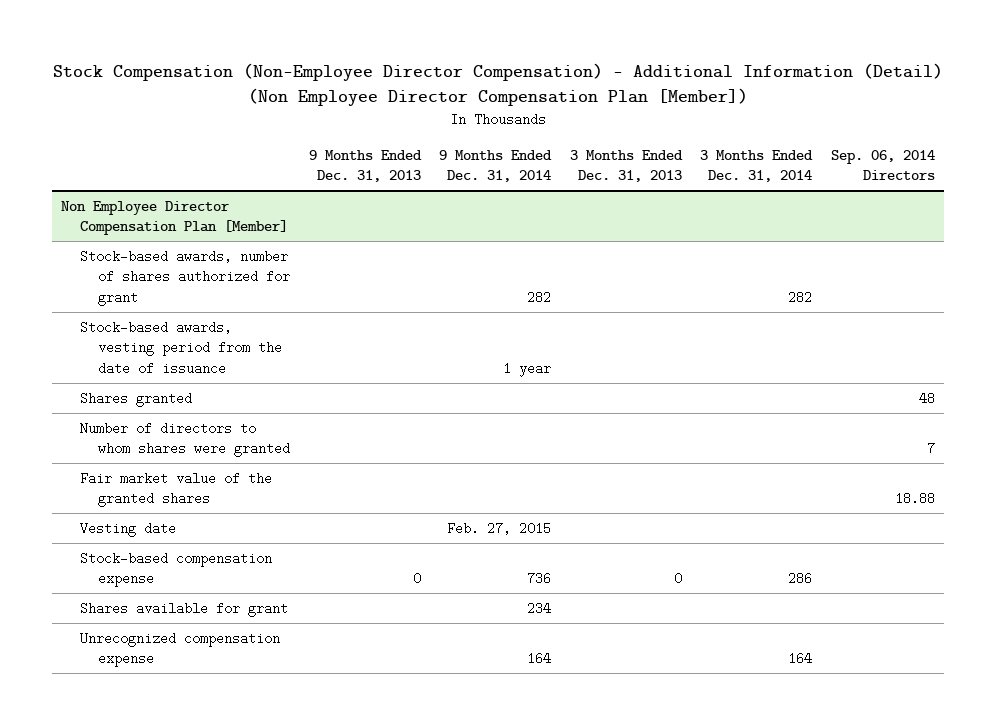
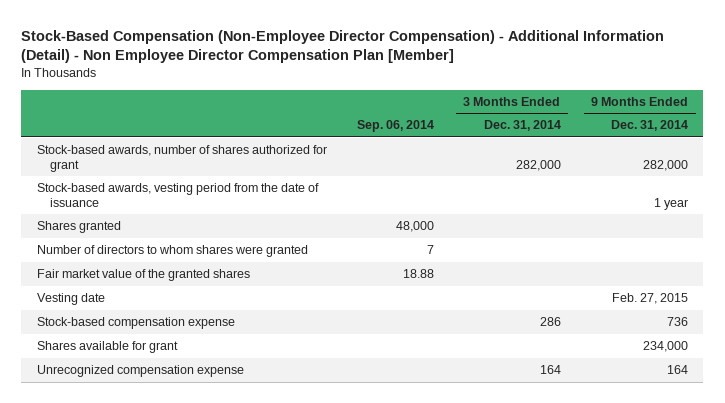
- Stock Compensation (Non-Employee Director Compensation) - Additional Information (Detail) (Non Employee Director Compensation Plan [Member])
+ Stock-Based Compensation (Non-Employee Director Compensation) - Additional Information (Detail) - Non Employee Director Compensation Plan [Member]
- | 9 Months Ended Dec. 31, 2013 | 9 Months Ended Dec. 31, 2014 | 3 Months Ended Dec. 31, 2013 | 3 Months Ended Dec. 31, 2014 | Sep. 06, 2014 Directors
+ | Sep. 06, 2014 | 3 Months Ended Dec. 31, 2014 | 9 Months Ended Dec. 31, 2014
- Non Employee Director Compensation Plan [Member]
- Stock-based awards, number of shares authorized for grant | | 282 | | 282 |
+ Stock-based awards, number of shares authorized for grant | | 282,000 | 282,000
- Shares available for grant | | 234 | | |
+ Shares available for grant | | | 234,000

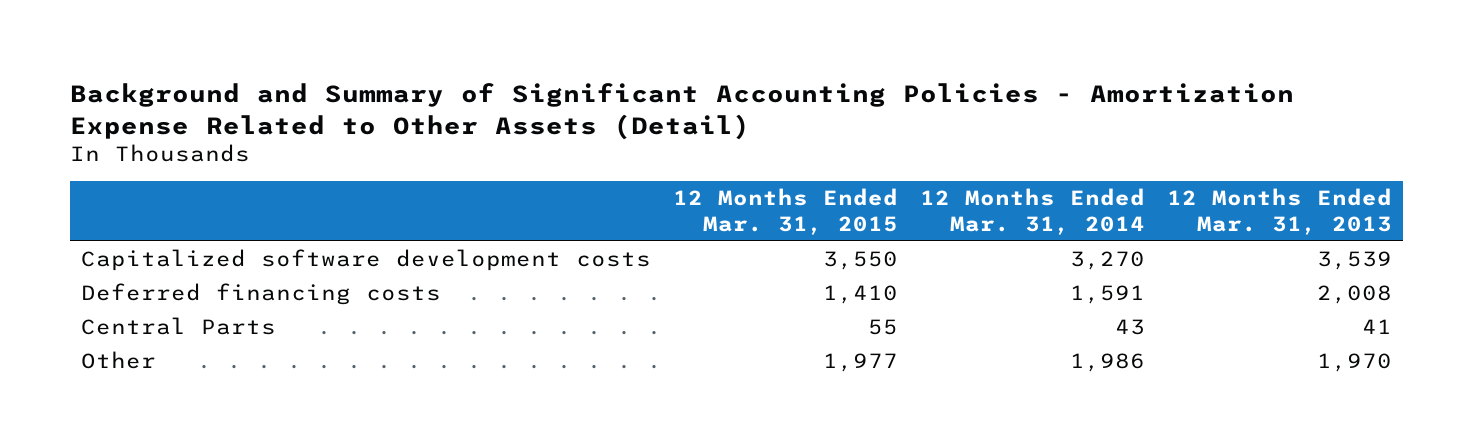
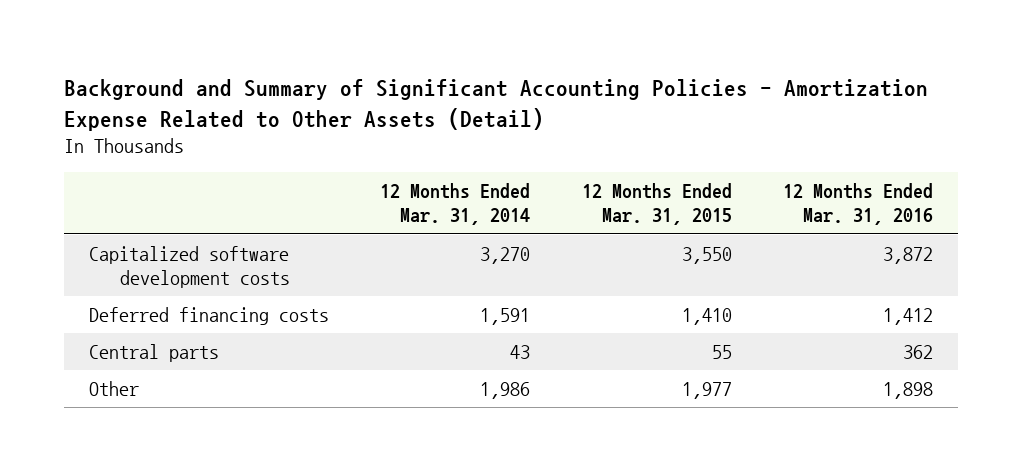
- | 12 Months Ended Mar. 31, 2015 | 12 Months Ended Mar. 31, 2014 | 12 Months Ended Mar. 31, 2013
+ | 12 Months Ended Mar. 31, 2014 | 12 Months Ended Mar. 31, 2015 | 12 Months Ended Mar. 31, 2016
- Central Parts | 55 | 43 | 41
+ Central parts | 43 | 55 | 362

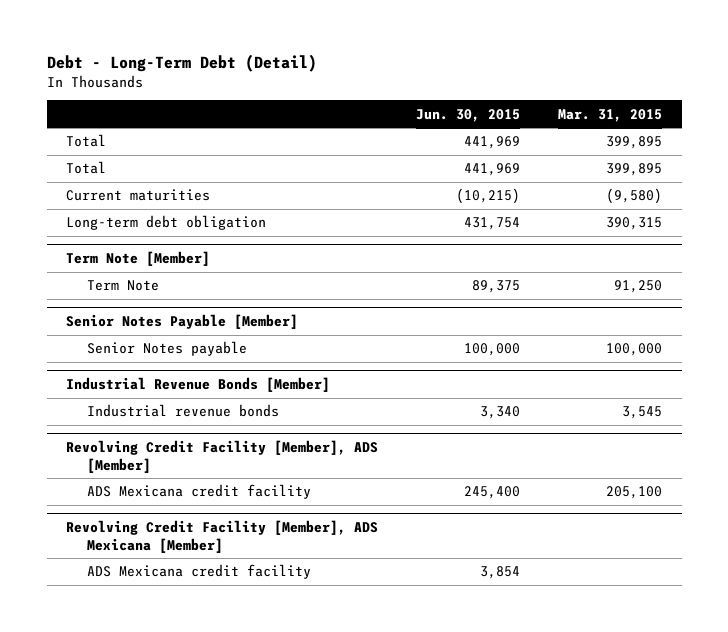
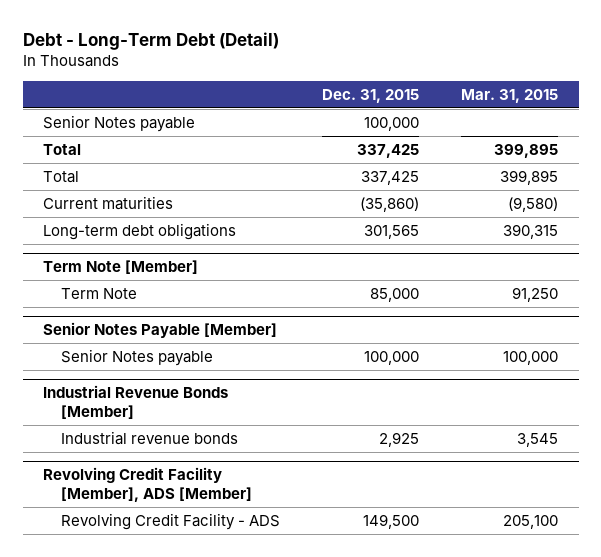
- | Jun. 30, 2015 | Mar. 31, 2015
+ | Dec. 31, 2015 | Mar. 31, 2015
+ Senior Notes payable | 100,000 |
- Long-term debt obligation | 431,754 | 390,315
+ Long-term debt obligations | 301,565 | 390,315
@ Revolving Credit Facility [Member], ADS [Member]
- ADS Mexicana credit facility | 245,400 | 205,100
- Revolving Credit Facility [Member], ADS Mexicana [Member]
- ADS Mexicana credit facility | 3,854 |
@ Revolving Credit Facility [Member], ADS [Member]
+ Revolving Credit Facility - ADS | 149,500 | 205,100

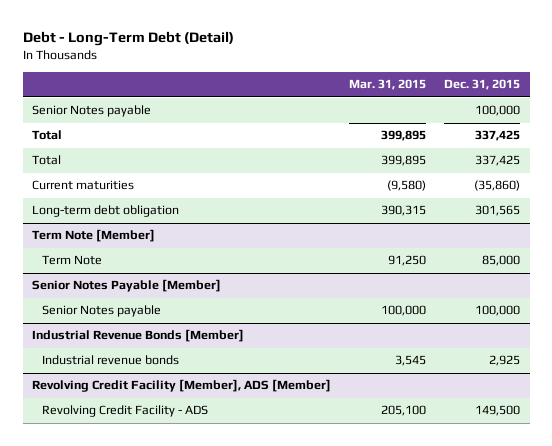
- | Dec. 31, 2015 | Mar. 31, 2015
+ | Mar. 31, 2015 | Dec. 31, 2015
- Long-term debt obligations | 301,565 | 390,315
+ Long-term debt obligation | 390,315 | 301,565

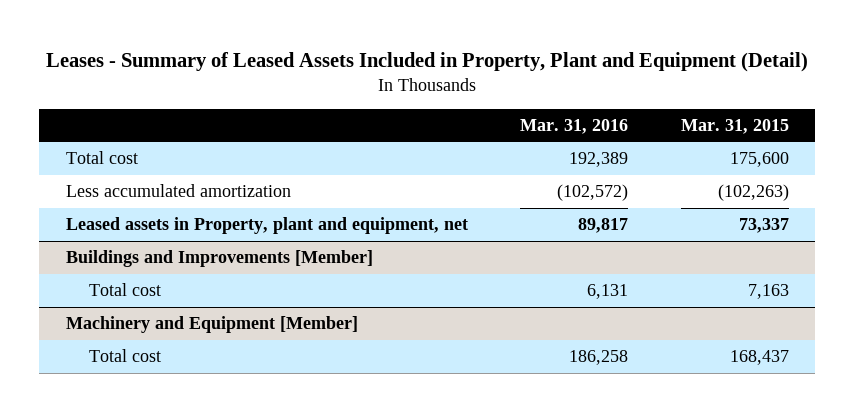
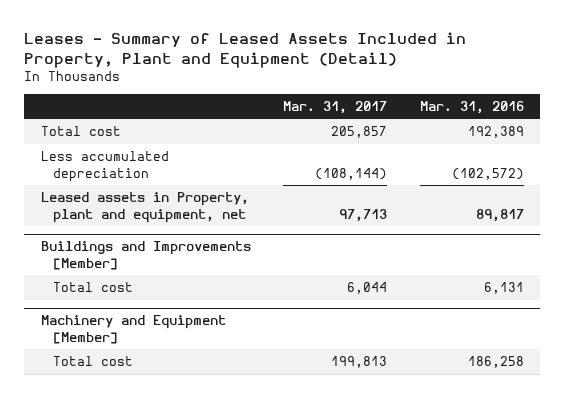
- | Mar. 31, 2016 | Mar. 31, 2015
+ | Mar. 31, 2017 | Mar. 31, 2016
- Less accumulated amortization | (102,572) | (102,263)
+ Less accumulated depreciation | (108,144) | (102,572)

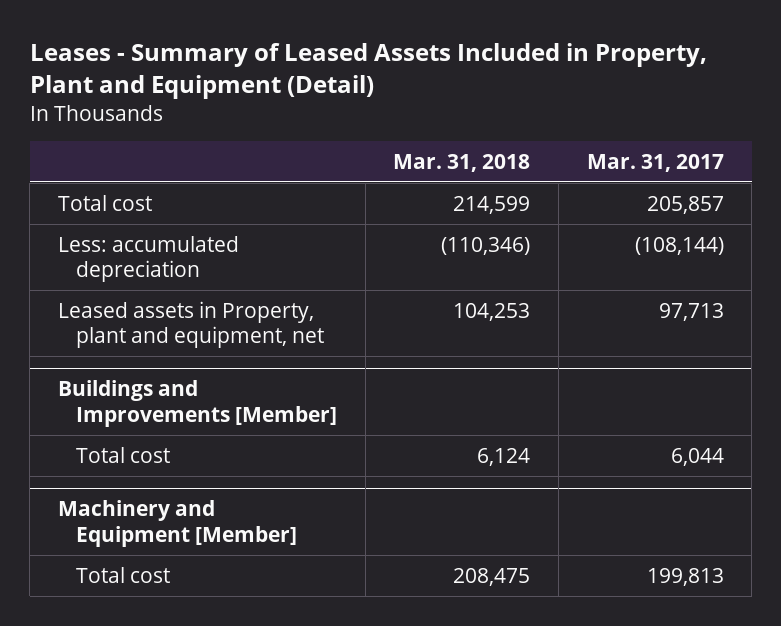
- | Mar. 31, 2017 | Mar. 31, 2016
+ | Mar. 31, 2018 | Mar. 31, 2017
- Less accumulated depreciation | (108,144) | (102,572)
+ Less: accumulated depreciation | (110,346) | (108,144)

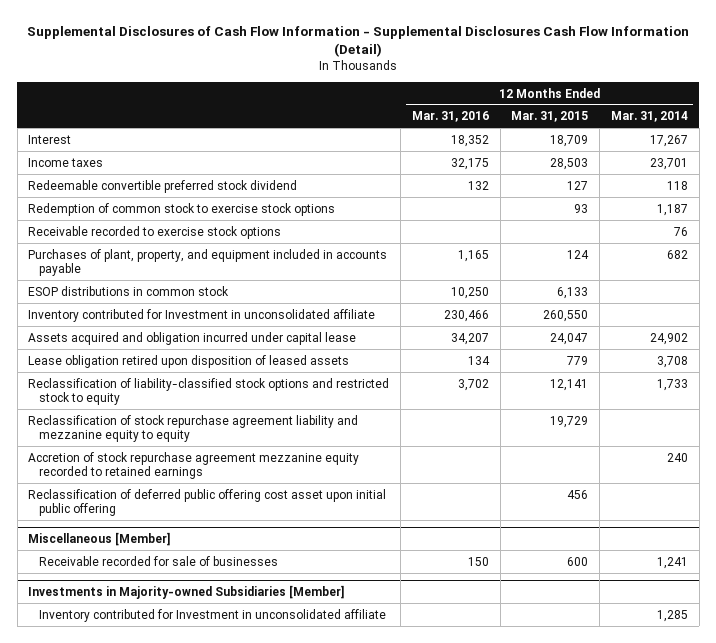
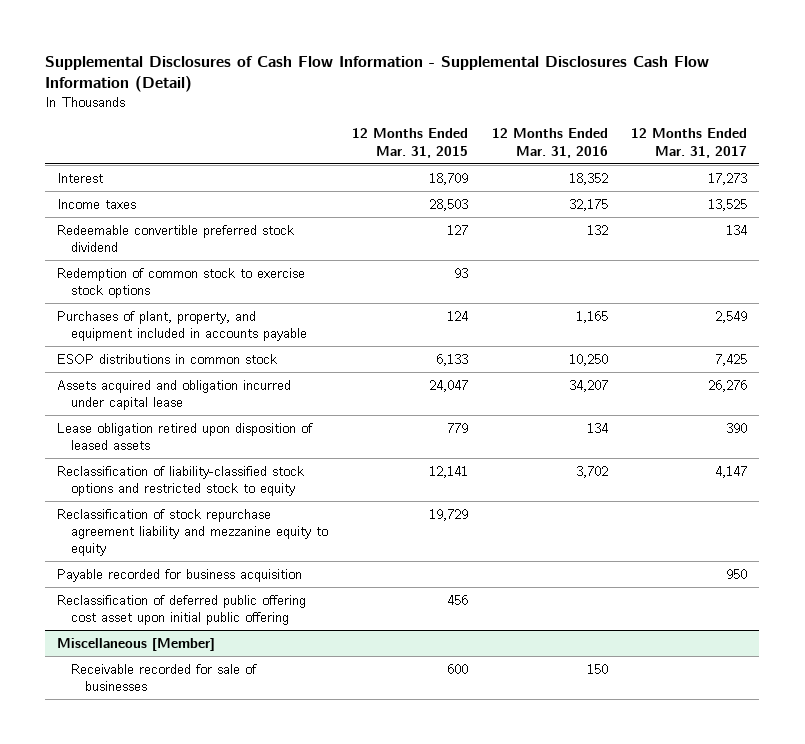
- | 12 Months Ended Mar. 31, 2016 | 12 Months Ended Mar. 31, 2015 | 12 Months Ended Mar. 31, 2014
+ | 12 Months Ended Mar. 31, 2015 | 12 Months Ended Mar. 31, 2016 | 12 Months Ended Mar. 31, 2017
- Receivable recorded to exercise stock options | | | 76
- Inventory contributed for Investment in unconsolidated affiliate | 230,466 | 260,550 |
- Accretion of stock repurchase agreement mezzanine equity recorded to retained earnings | | | 240
+ Payable recorded for business acquisition | | | 950
- Investments in Majority-owned Subsidiaries [Member]
- Inventory contributed for Investment in unconsolidated affiliate | | | 1,285

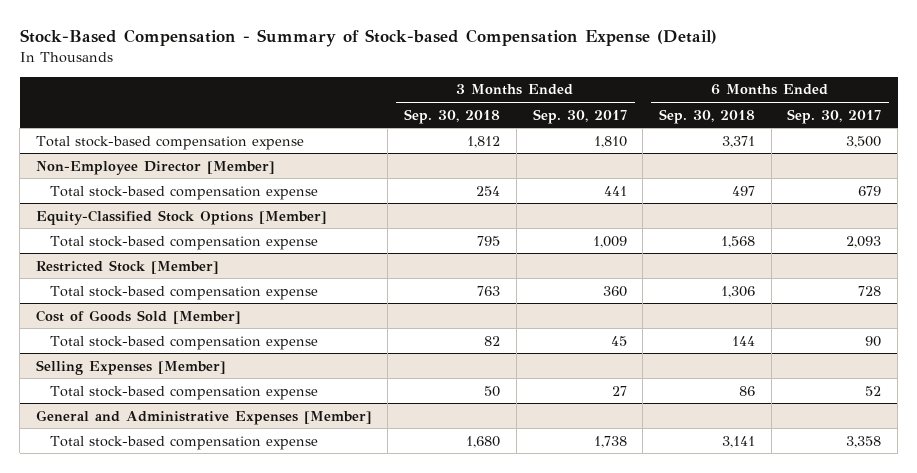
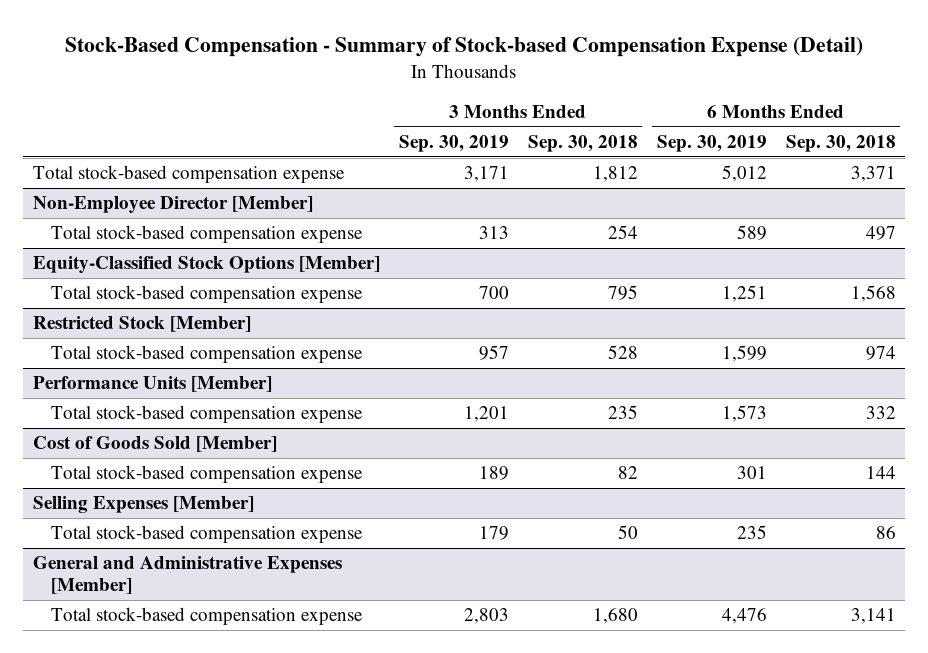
- | 3 Months Ended Sep. 30, 2018 | 3 Months Ended Sep. 30, 2017 | 6 Months Ended Sep. 30, 2018 | 6 Months Ended Sep. 30, 2017
+ | 3 Months Ended Sep. 30, 2019 | 3 Months Ended Sep. 30, 2018 | 6 Months Ended Sep. 30, 2019 | 6 Months Ended Sep. 30, 2018
@ Restricted Stock [Member]
- Total stock-based compensation expense | 763 | 360 | 1,306 | 728
+ Total stock-based compensation expense | 957 | 528 | 1,599 | 974
+ Performance Units [Member]
+ Total stock-based compensation expense | 1,201 | 235 | 1,573 | 332

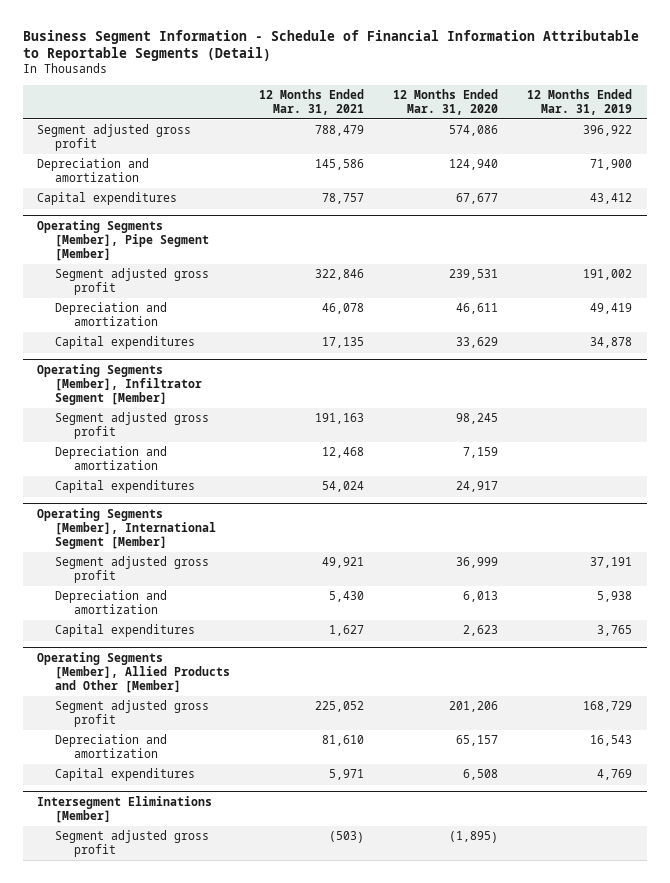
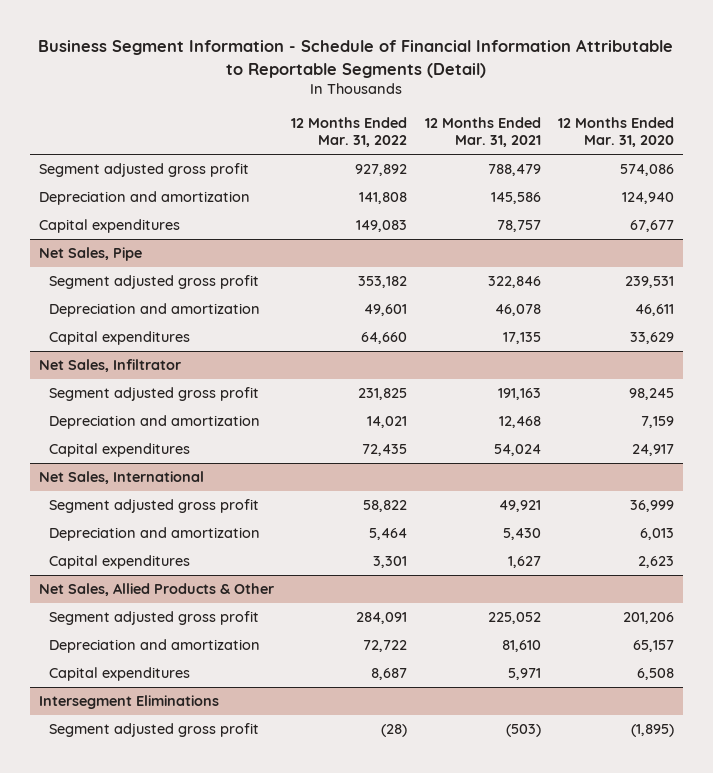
- | 12 Months Ended Mar. 31, 2021 | 12 Months Ended Mar. 31, 2020 | 12 Months Ended Mar. 31, 2019
+ | 12 Months Ended Mar. 31, 2022 | 12 Months Ended Mar. 31, 2021 | 12 Months Ended Mar. 31, 2020
- Operating Segments [Member], Pipe Segment [Member]
+ Net Sales, Pipe
- Operating Segments [Member], Infiltrator Segment [Member]
+ Net Sales, Infiltrator
- Operating Segments [Member], International Segment [Member]
+ Net Sales, International
- Operating Segments [Member], Allied Products and Other [Member]
+ Net Sales, Allied Products & Other
- Intersegment Eliminations [Member]
+ Intersegment Eliminations

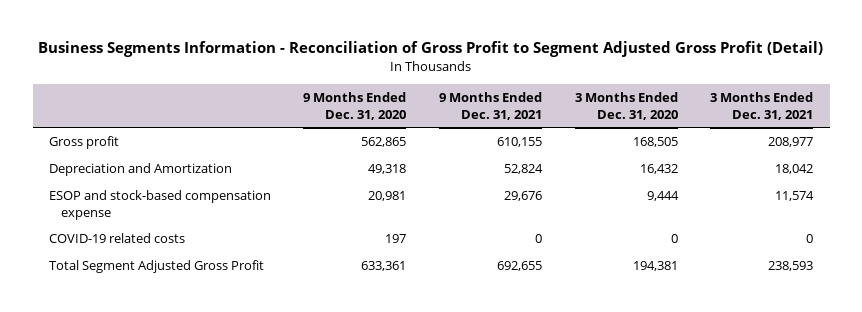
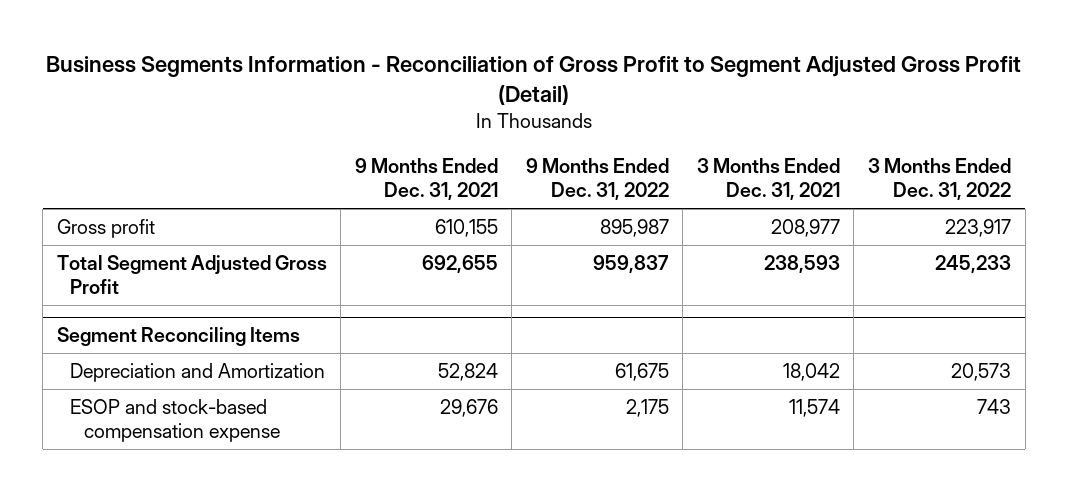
- | 9 Months Ended Dec. 31, 2020 | 9 Months Ended Dec. 31, 2021 | 3 Months Ended Dec. 31, 2020 | 3 Months Ended Dec. 31, 2021
+ | 9 Months Ended Dec. 31, 2021 | 9 Months Ended Dec. 31, 2022 | 3 Months Ended Dec. 31, 2021 | 3 Months Ended Dec. 31, 2022
moved up: Total Segment Adjusted Gross Profit | 692,655 | 959,837 | 238,593 | 245,233
+ Segment Reconciling Items
- COVID-19 related costs | 197 | 0 | 0 | 0

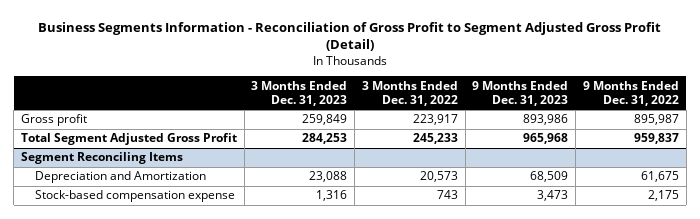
- | 9 Months Ended Dec. 31, 2021 | 9 Months Ended Dec. 31, 2022 | 3 Months Ended Dec. 31, 2021 | 3 Months Ended Dec. 31, 2022
+ | 3 Months Ended Dec. 31, 2023 | 3 Months Ended Dec. 31, 2022 | 9 Months Ended Dec. 31, 2023 | 9 Months Ended Dec. 31, 2022
@ Segment Reconciling Items
- ESOP and stock-based compensation expense | 29,676 | 2,175 | 11,574 | 743
+ Stock-based compensation expense | 1,316 | 743 | 3,473 | 2,175

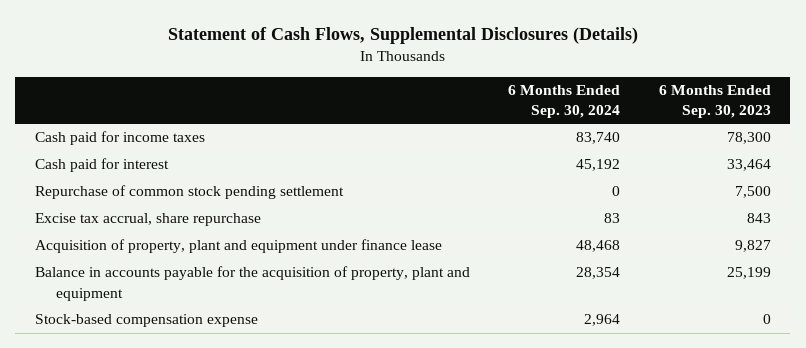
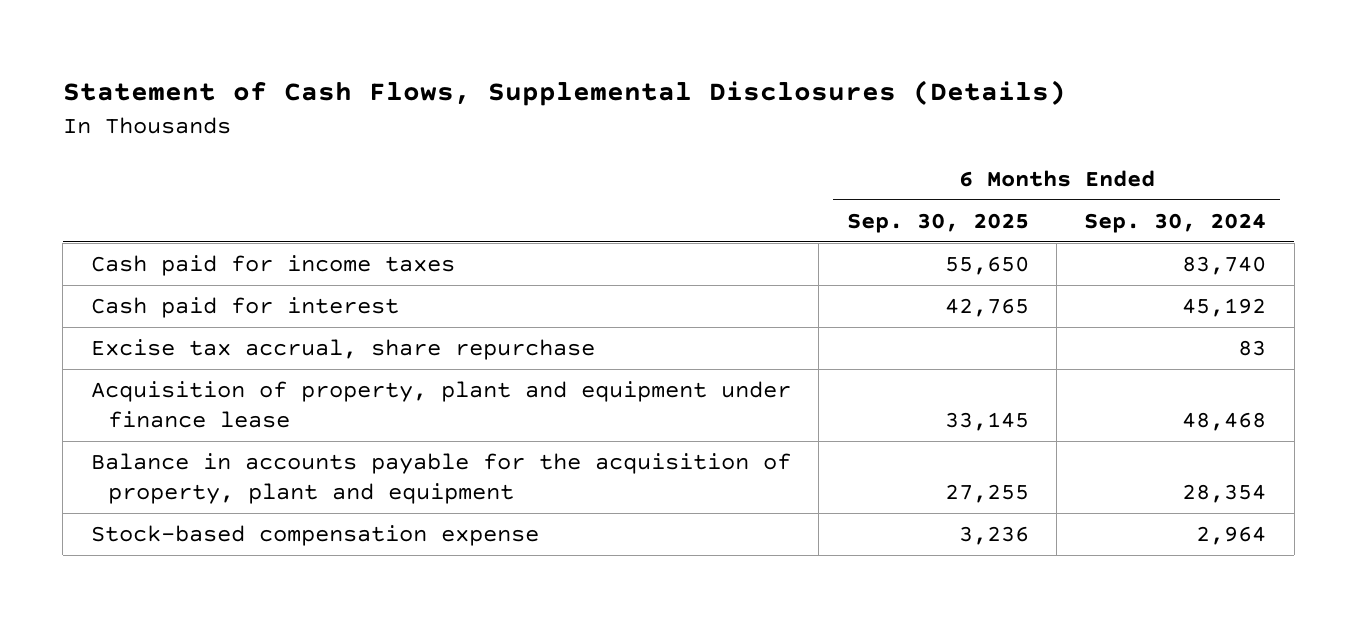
- | 6 Months Ended Sep. 30, 2024 | 6 Months Ended Sep. 30, 2023
+ | 6 Months Ended Sep. 30, 2025 | 6 Months Ended Sep. 30, 2024
- Repurchase of common stock pending settlement | 0 | 7,500

